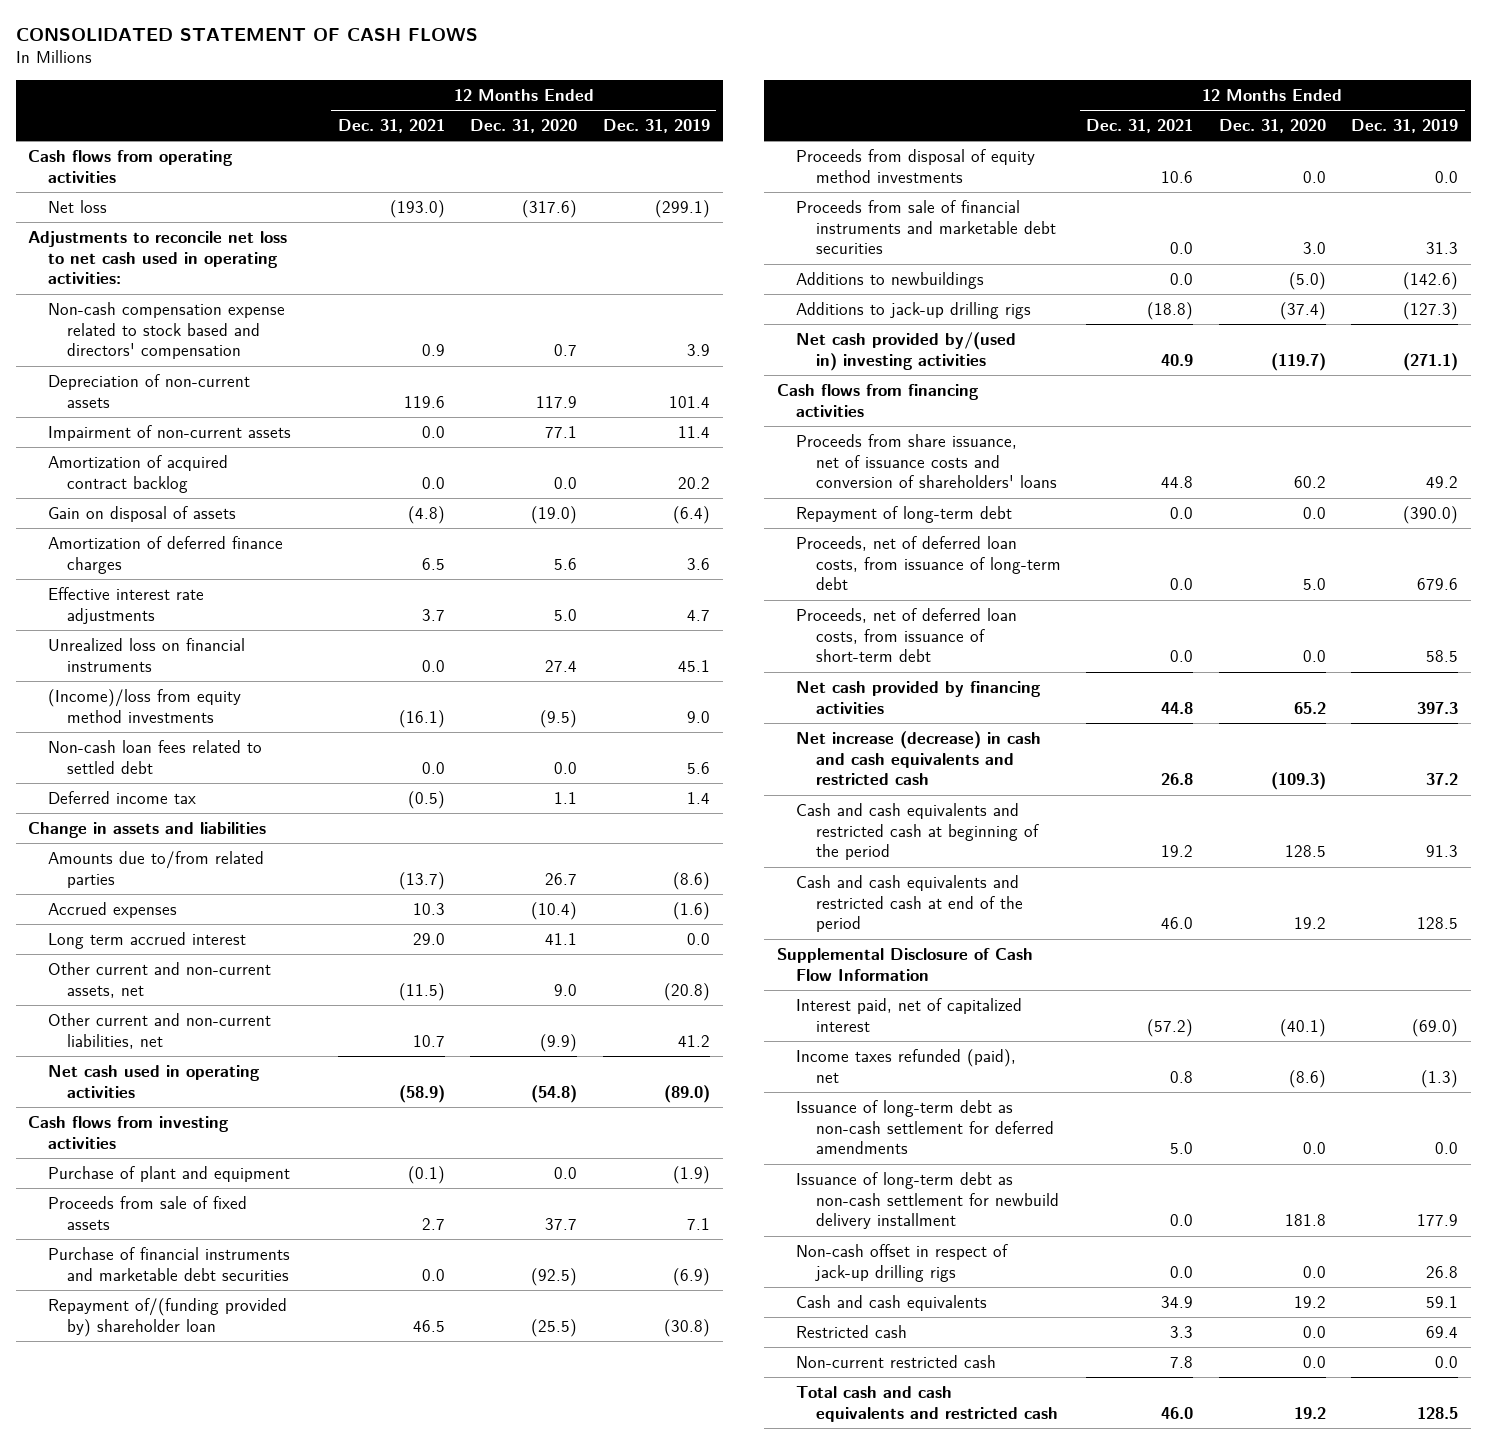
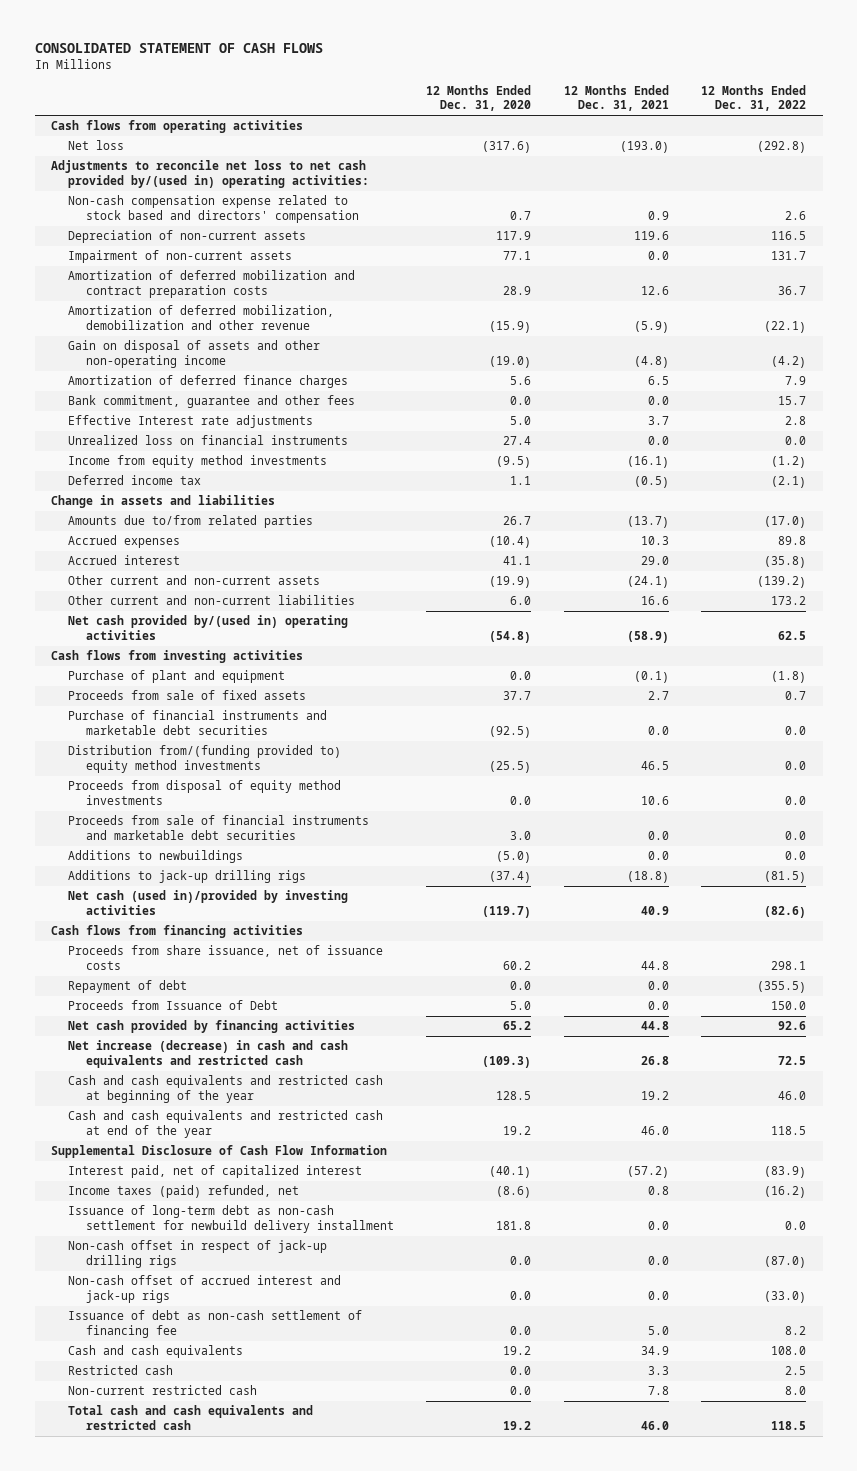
- | 12 Months Ended Dec. 31, 2021 | 12 Months Ended Dec. 31, 2020 | 12 Months Ended Dec. 31, 2019
+ | 12 Months Ended Dec. 31, 2020 | 12 Months Ended Dec. 31, 2021 | 12 Months Ended Dec. 31, 2022
- Adjustments to reconcile net loss to net cash used in operating activities:
+ Adjustments to reconcile net loss to net cash provided by/(used in) operating activities:
- Amortization of acquired contract backlog | 0.0 | 0.0 | 20.2
- Gain on disposal of assets | (4.8) | (19.0) | (6.4)
+ Amortization of deferred mobilization and contract preparation costs | 28.9 | 12.6 | 36.7
+ Amortization of deferred mobilization, demobilization and other revenue | (15.9) | (5.9) | (22.1)
+ Gain on disposal of assets and other non-operating income | (19.0) | (4.8) | (4.2)
- Effective interest rate adjustments | 3.7 | 5.0 | 4.7
+ Bank commitment, guarantee and other fees | 0.0 | 0.0 | 15.7
+ Effective Interest rate adjustments | 5.0 | 3.7 | 2.8
- (Income)/loss from equity method investments | (16.1) | (9.5) | 9.0
- Non-cash loan fees related to settled debt | 0.0 | 0.0 | 5.6
+ Income from equity method investments | (9.5) | (16.1) | (1.2)
- Long term accrued interest | 29.0 | 41.1 | 0.0
- Other current and non-current assets, net | (11.5) | 9.0 | (20.8)
- Other current and non-current liabilities, net | 10.7 | (9.9) | 41.2
- Net cash used in operating activities | (58.9) | (54.8) | (89.0)
+ Accrued interest | 41.1 | 29.0 | (35.8)
+ Other current and non-current assets | (19.9) | (24.1) | (139.2)
+ Other current and non-current liabilities | 6.0 | 16.6 | 173.2
+ Net cash provided by/(used in) operating activities | (54.8) | (58.9) | 62.5
- Repayment of/(funding provided by) shareholder loan | 46.5 | (25.5) | (30.8)
+ Distribution from/(funding provided to) equity method investments | (25.5) | 46.5 | 0.0
- Net cash provided by/(used in) investing activities | 40.9 | (119.7) | (271.1)
+ Net cash (used in)/provided by investing activities | (119.7) | 40.9 | (82.6)
- Proceeds from share issuance, net of issuance costs and conversion of shareholders' loans | 44.8 | 60.2 | 49.2
- Repayment of long-term debt | 0.0 | 0.0 | (390.0)
- Proceeds, net of deferred loan costs, from issuance of long-term debt | 0.0 | 5.0 | 679.6
- Proceeds, net of deferred loan costs, from issuance of short-term debt | 0.0 | 0.0 | 58.5
+ Proceeds from share issuance, net of issuance costs | 60.2 | 44.8 | 298.1
+ Repayment of debt | 0.0 | 0.0 | (355.5)
+ Proceeds from Issuance of Debt | 5.0 | 0.0 | 150.0
- Cash and cash equivalents and restricted cash at beginning of the period | 19.2 | 128.5 | 91.3
- Cash and cash equivalents and restricted cash at end of the period | 46.0 | 19.2 | 128.5
+ Cash and cash equivalents and restricted cash at beginning of the year | 128.5 | 19.2 | 46.0
+ Cash and cash equivalents and restricted cash at end of the year | 19.2 | 46.0 | 118.5
- Income taxes refunded (paid), net | 0.8 | (8.6) | (1.3)
- Issuance of long-term debt as non-cash settlement for deferred amendments | 5.0 | 0.0 | 0.0
+ Income taxes (paid) refunded, net | (8.6) | 0.8 | (16.2)
+ Non-cash offset of accrued interest and jack-up rigs | 0.0 | 0.0 | (33.0)
+ Issuance of debt as non-cash settlement of financing fee | 0.0 | 5.0 | 8.2

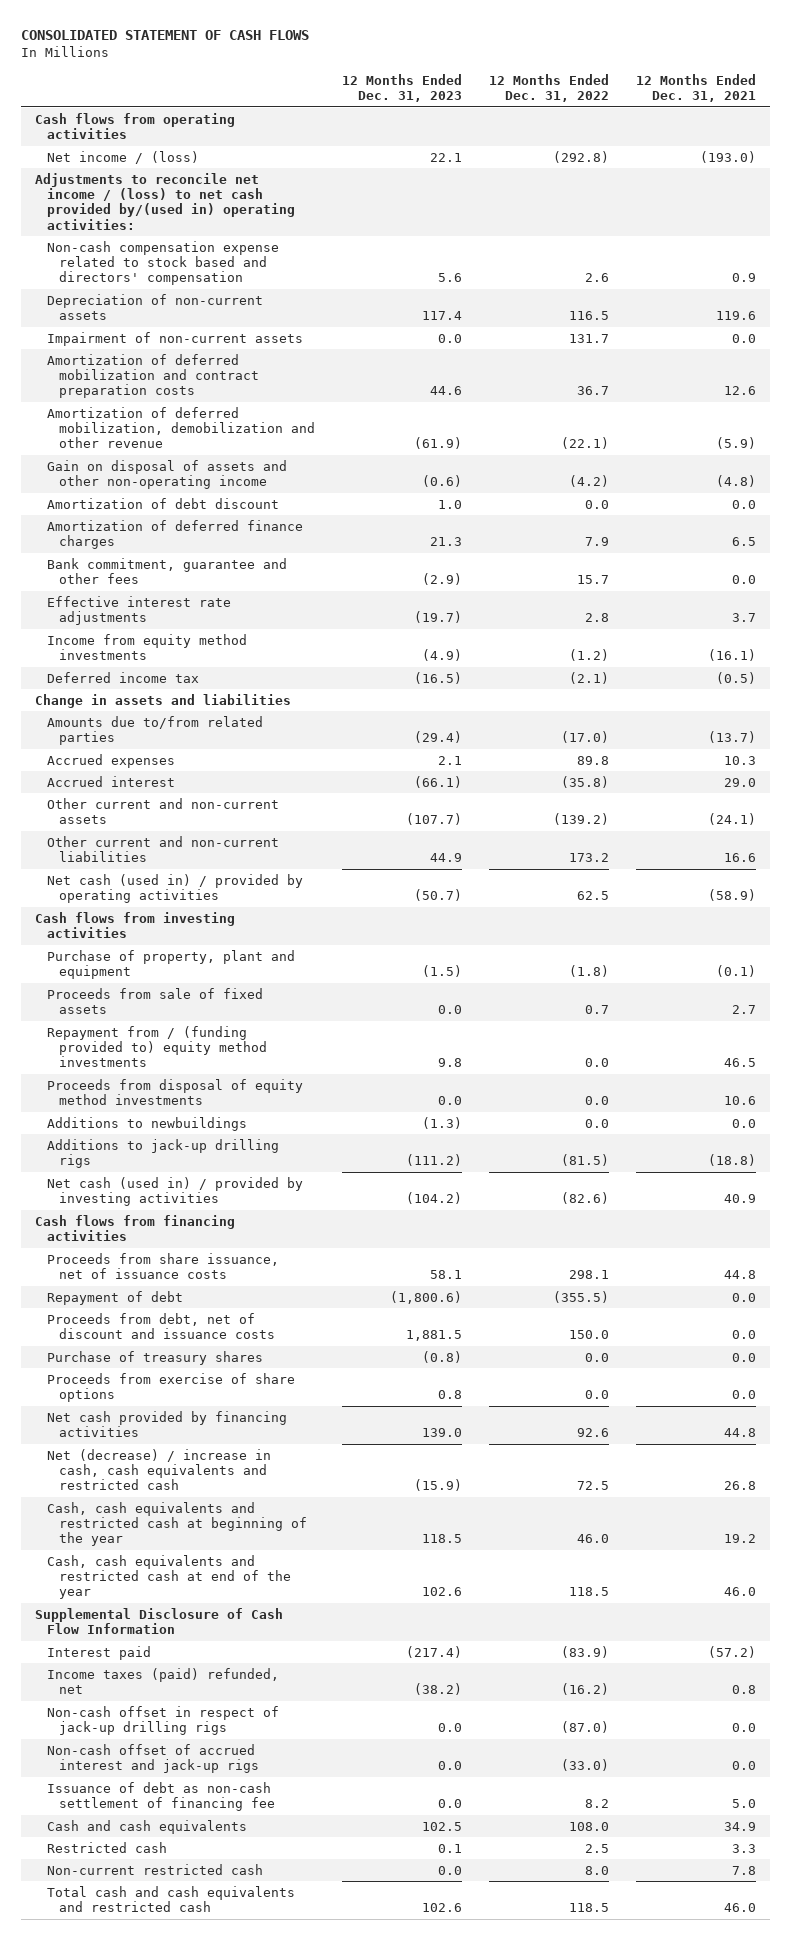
- | 12 Months Ended Dec. 31, 2020 | 12 Months Ended Dec. 31, 2021 | 12 Months Ended Dec. 31, 2022
+ | 12 Months Ended Dec. 31, 2023 | 12 Months Ended Dec. 31, 2022 | 12 Months Ended Dec. 31, 2021
- Net loss | (317.6) | (193.0) | (292.8)
- Adjustments to reconcile net loss to net cash provided by/(used in) operating activities:
+ Net income / (loss) | 22.1 | (292.8) | (193.0)
+ Adjustments to reconcile net income / (loss) to net cash provided by/(used in) operating activities:
+ Amortization of debt discount | 1.0 | 0.0 | 0.0
- Effective Interest rate adjustments | 5.0 | 3.7 | 2.8
- Unrealized loss on financial instruments | 27.4 | 0.0 | 0.0
+ Effective interest rate adjustments | (19.7) | 2.8 | 3.7
- Net cash provided by/(used in) operating activities | (54.8) | (58.9) | 62.5
+ Net cash (used in) / provided by operating activities | (50.7) | 62.5 | (58.9)
- Purchase of plant and equipment | 0.0 | (0.1) | (1.8)
+ Purchase of property, plant and equipment | (1.5) | (1.8) | (0.1)
- Purchase of financial instruments and marketable debt securities | (92.5) | 0.0 | 0.0
- Distribution from/(funding provided to) equity method investments | (25.5) | 46.5 | 0.0
+ Repayment from / (funding provided to) equity method investments | 9.8 | 0.0 | 46.5
- Proceeds from sale of financial instruments and marketable debt securities | 3.0 | 0.0 | 0.0
- Net cash (used in)/provided by investing activities | (119.7) | 40.9 | (82.6)
+ Net cash (used in) / provided by investing activities | (104.2) | (82.6) | 40.9
- Proceeds from Issuance of Debt | 5.0 | 0.0 | 150.0
+ Proceeds from debt, net of discount and issuance costs | 1,881.5 | 150.0 | 0.0
+ Purchase of treasury shares | (0.8) | 0.0 | 0.0
+ Proceeds from exercise of share options | 0.8 | 0.0 | 0.0
- Net increase (decrease) in cash and cash equivalents and restricted cash | (109.3) | 26.8 | 72.5
- Cash and cash equivalents and restricted cash at beginning of the year | 128.5 | 19.2 | 46.0
- Cash and cash equivalents and restricted cash at end of the year | 19.2 | 46.0 | 118.5
+ Net (decrease) / increase in cash, cash equivalents and restricted cash | (15.9) | 72.5 | 26.8
+ Cash, cash equivalents and restricted cash at beginning of the year | 118.5 | 46.0 | 19.2
+ Cash, cash equivalents and restricted cash at end of the year | 102.6 | 118.5 | 46.0
- Interest paid, net of capitalized interest | (40.1) | (57.2) | (83.9)
+ Interest paid | (217.4) | (83.9) | (57.2)
- Issuance of long-term debt as non-cash settlement for newbuild delivery installment | 181.8 | 0.0 | 0.0

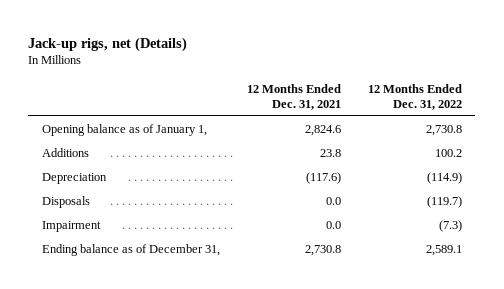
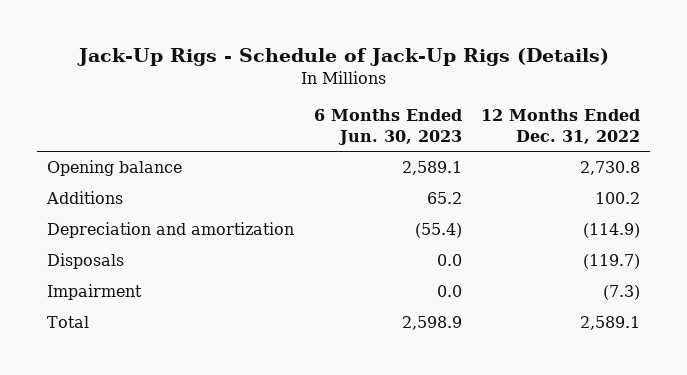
- Jack-up rigs, net (Details)
+ Jack-Up Rigs - Schedule of Jack-Up Rigs (Details)
- | 12 Months Ended Dec. 31, 2021 | 12 Months Ended Dec. 31, 2022
+ | 6 Months Ended Jun. 30, 2023 | 12 Months Ended Dec. 31, 2022
- Opening balance as of January 1, | 2,824.6 | 2,730.8
+ Opening balance | 2,589.1 | 2,730.8
- Depreciation | (117.6) | (114.9)
+ Depreciation and amortization | (55.4) | (114.9)
- Ending balance as of December 31, | 2,730.8 | 2,589.1
+ Total | 2,598.9 | 2,589.1

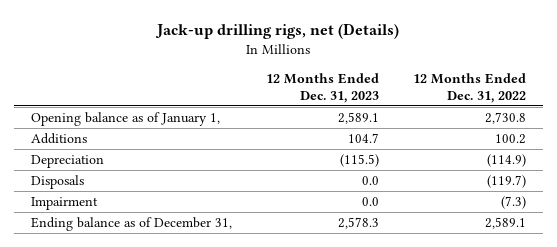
- Jack-Up Rigs - Schedule of Jack-Up Rigs (Details)
+ Jack-up drilling rigs, net (Details)
- | 6 Months Ended Jun. 30, 2023 | 12 Months Ended Dec. 31, 2022
+ | 12 Months Ended Dec. 31, 2023 | 12 Months Ended Dec. 31, 2022
- Opening balance | 2,589.1 | 2,730.8
+ Opening balance as of January 1, | 2,589.1 | 2,730.8
- Depreciation and amortization | (55.4) | (114.9)
+ Depreciation | (115.5) | (114.9)
- Total | 2,598.9 | 2,589.1
+ Ending balance as of December 31, | 2,578.3 | 2,589.1

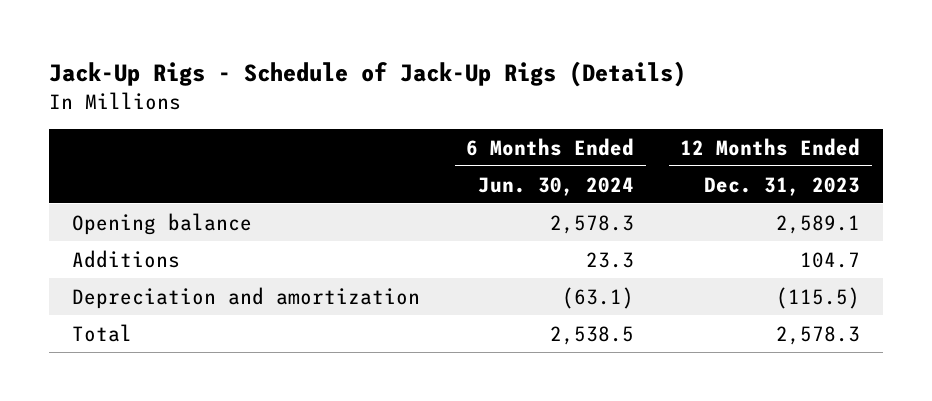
- Jack-up drilling rigs, net (Details)
+ Jack-Up Rigs - Schedule of Jack-Up Rigs (Details)
- | 12 Months Ended Dec. 31, 2023 | 12 Months Ended Dec. 31, 2022
+ | 6 Months Ended Jun. 30, 2024 | 12 Months Ended Dec. 31, 2023
- Opening balance as of January 1, | 2,589.1 | 2,730.8
+ Opening balance | 2,578.3 | 2,589.1
- Depreciation | (115.5) | (114.9)
- Disposals | 0.0 | (119.7)
- Impairment | 0.0 | (7.3)
- Ending balance as of December 31, | 2,578.3 | 2,589.1
+ Depreciation and amortization | (63.1) | (115.5)
+ Total | 2,538.5 | 2,578.3

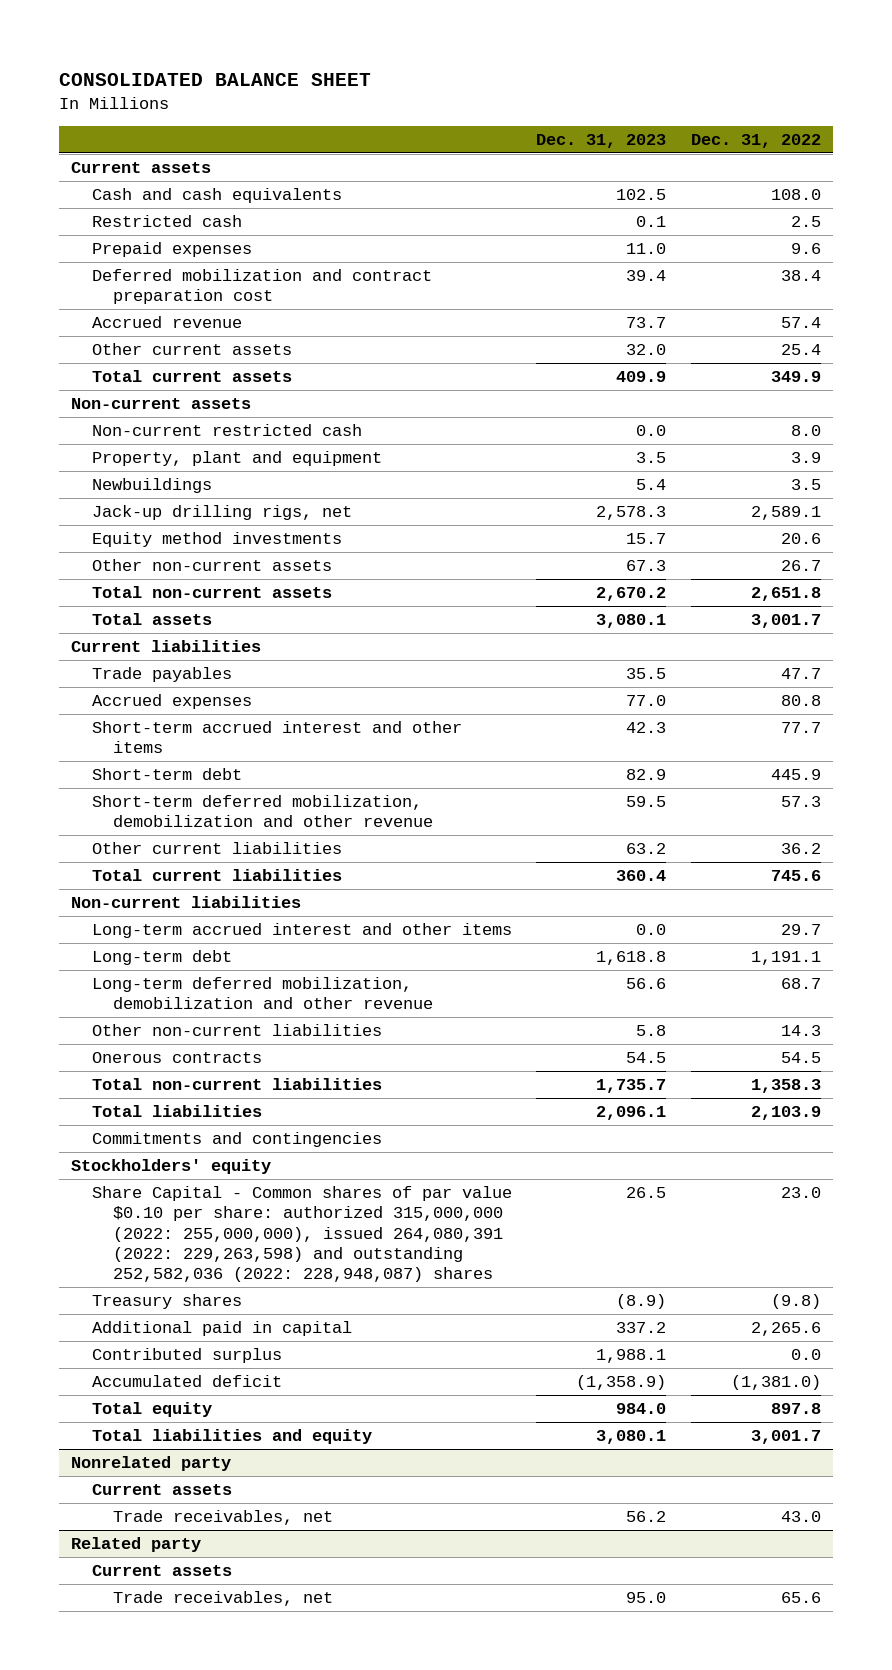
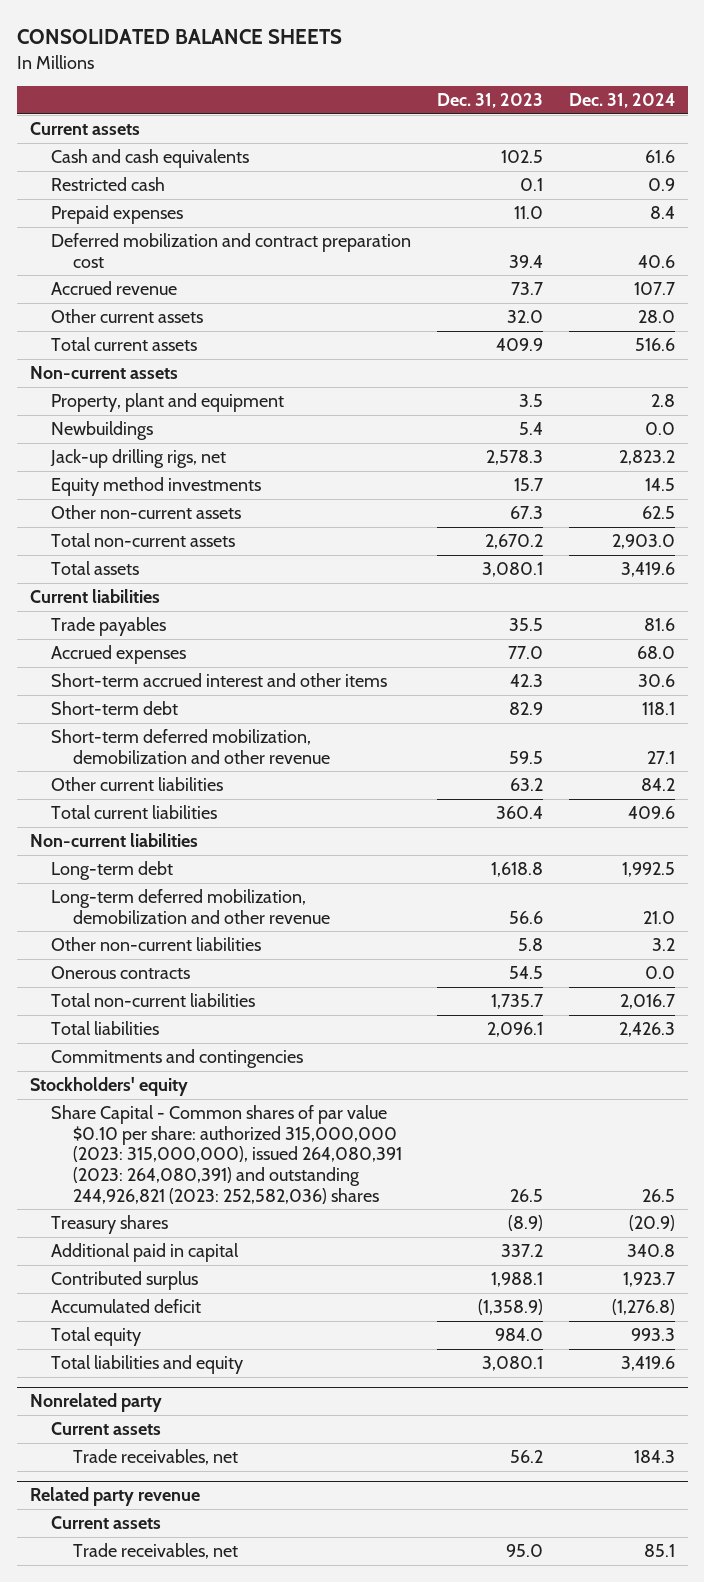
- CONSOLIDATED BALANCE SHEET
+ CONSOLIDATED BALANCE SHEETS
- | Dec. 31, 2023 | Dec. 31, 2022
+ | Dec. 31, 2023 | Dec. 31, 2024
- Non-current restricted cash | 0.0 | 8.0
- Long-term accrued interest and other items | 0.0 | 29.7
- Share Capital - Common shares of par value $0.10 per share: authorized 315,000,000 (2022: 255,000,000), issued 264,080,391 (2022: 229,263,598) and outstanding 252,582,036 (2022: 228,948,087) shares | 26.5 | 23.0
+ Share Capital - Common shares of par value $0.10 per share: authorized 315,000,000 (2023: 315,000,000), issued 264,080,391 (2023: 264,080,391) and outstanding 244,926,821 (2023: 252,582,036) shares | 26.5 | 26.5
- Related party
+ Related party revenue

